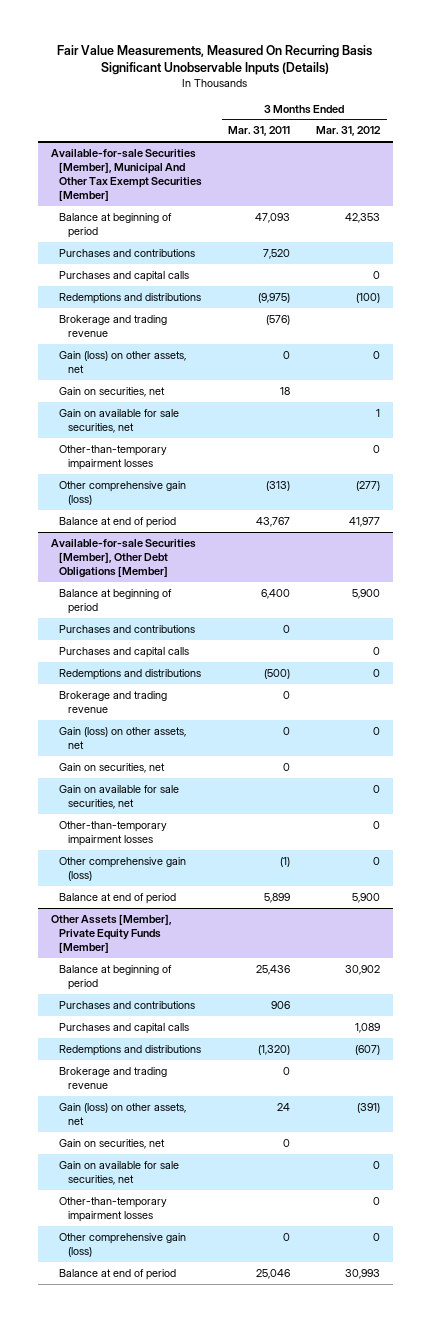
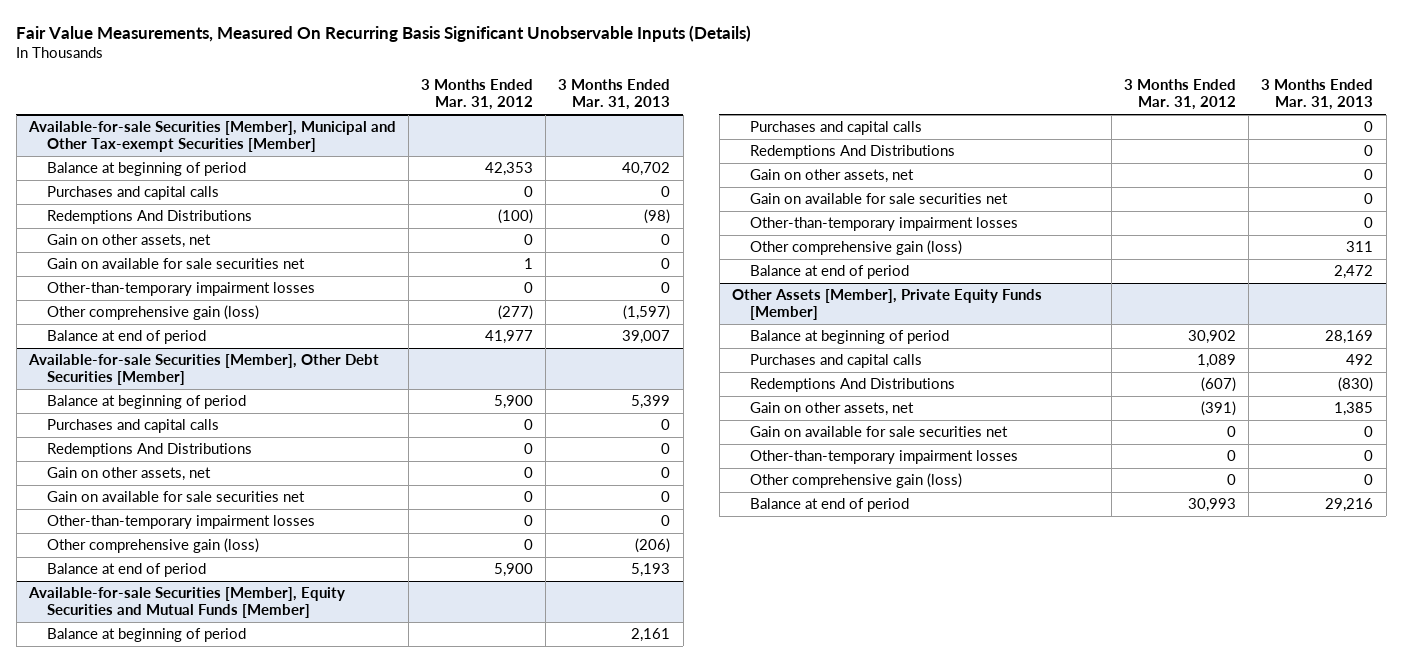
- | 3 Months Ended Mar. 31, 2011 | 3 Months Ended Mar. 31, 2012
+ | 3 Months Ended Mar. 31, 2012 | 3 Months Ended Mar. 31, 2013
- Available-for-sale Securities [Member], Municipal And Other Tax Exempt Securities [Member]
+ Available-for-sale Securities [Member], Municipal and Other Tax-exempt Securities [Member]
- Purchases and contributions | 7,520 |
- Redemptions and distributions | (9,975) | (100)
- Brokerage and trading revenue | (576) |
- Gain (loss) on other assets, net | 0 | 0
- Gain on securities, net | 18 |
- Gain on available for sale securities, net | | 1
+ Redemptions And Distributions | (100) | (98)
+ Gain on other assets, net | 0 | 0
+ Gain on available for sale securities net | 1 | 0
- Available-for-sale Securities [Member], Other Debt Obligations [Member]
+ Available-for-sale Securities [Member], Other Debt Securities [Member]
- Purchases and contributions | 0 |
- Redemptions and distributions | (500) | 0
- Brokerage and trading revenue | 0 |
- Gain (loss) on other assets, net | 0 | 0
- Gain on securities, net | 0 |
- Gain on available for sale securities, net | | 0
+ Redemptions And Distributions | 0 | 0
+ Gain on other assets, net | 0 | 0
+ Gain on available for sale securities net | 0 | 0
+ Available-for-sale Securities [Member], Equity Securities and Mutual Funds [Member]
+ Balance at beginning of period | | 2,161
+ Purchases and capital calls | | 0
+ Redemptions And Distributions | | 0
+ Gain on other assets, net | | 0
+ Gain on available for sale securities net | | 0
+ Other-than-temporary impairment losses | | 0
+ Other comprehensive gain (loss) | | 311
+ Balance at end of period | | 2,472
@ Other Assets [Member], Private Equity Funds [Member]
- Purchases and contributions | 906 |
- Redemptions and distributions | (1,320) | (607)
- Brokerage and trading revenue | 0 |
- Gain (loss) on other assets, net | 24 | (391)
- Gain on securities, net | 0 |
- Gain on available for sale securities, net | | 0
+ Redemptions And Distributions | (607) | (830)
+ Gain on other assets, net | (391) | 1,385
+ Gain on available for sale securities net | 0 | 0

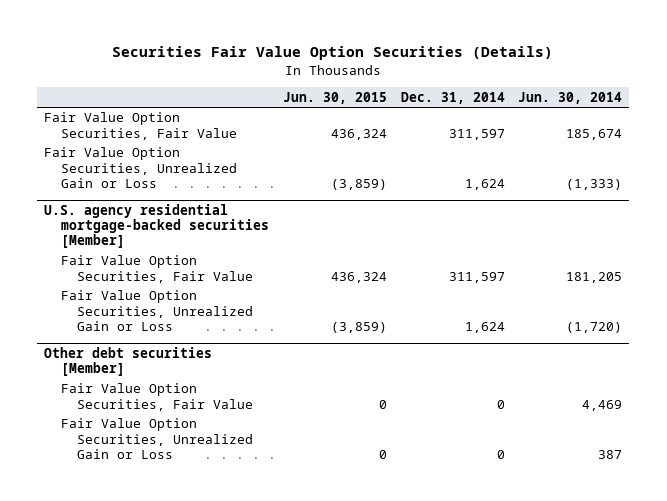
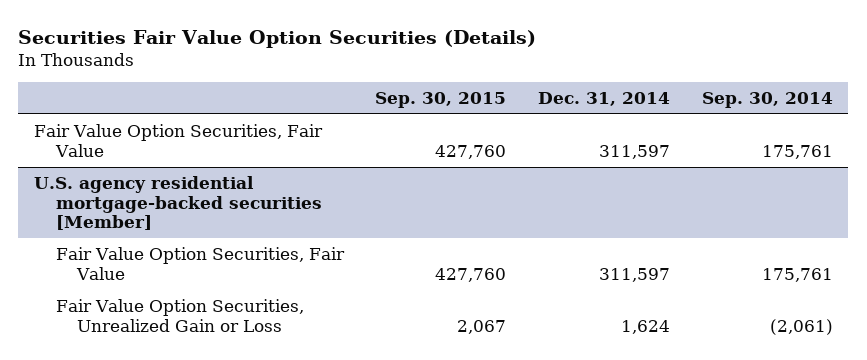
- | Jun. 30, 2015 | Dec. 31, 2014 | Jun. 30, 2014
+ | Sep. 30, 2015 | Dec. 31, 2014 | Sep. 30, 2014
- Fair Value Option Securities, Unrealized Gain or Loss | (3,859) | 1,624 | (1,333)
- Other debt securities [Member]
- Fair Value Option Securities, Fair Value | 0 | 0 | 4,469
- Fair Value Option Securities, Unrealized Gain or Loss | 0 | 0 | 387

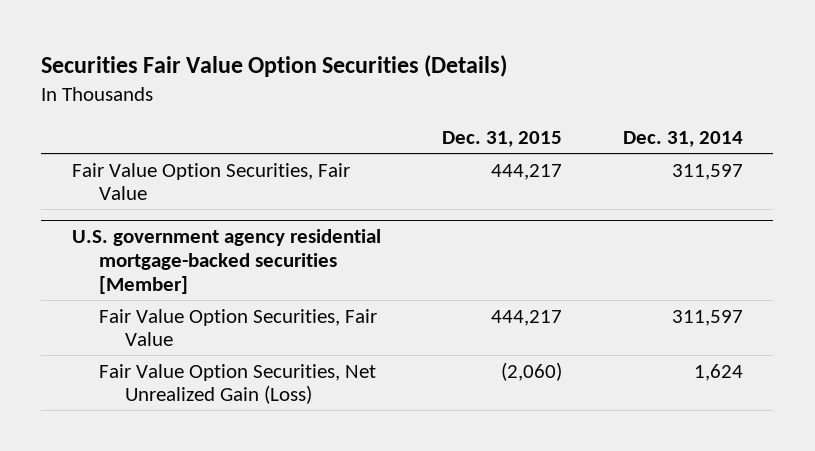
- | Sep. 30, 2015 | Dec. 31, 2014 | Sep. 30, 2014
+ | Dec. 31, 2015 | Dec. 31, 2014
- U.S. agency residential mortgage-backed securities [Member]
+ U.S. government agency residential mortgage-backed securities [Member]
- Fair Value Option Securities, Unrealized Gain or Loss | 2,067 | 1,624 | (2,061)
+ Fair Value Option Securities, Net Unrealized Gain (Loss) | (2,060) | 1,624

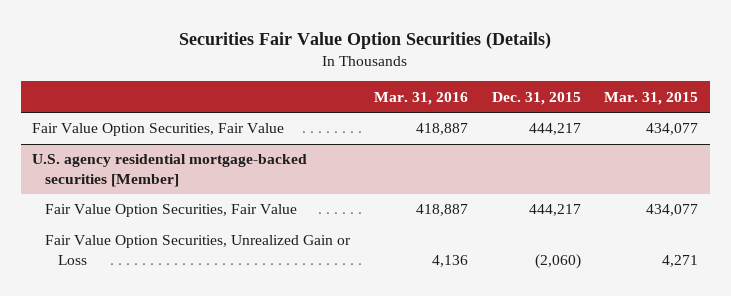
- | Dec. 31, 2015 | Dec. 31, 2014
+ | Mar. 31, 2016 | Dec. 31, 2015 | Mar. 31, 2015
- U.S. government agency residential mortgage-backed securities [Member]
+ U.S. agency residential mortgage-backed securities [Member]
- Fair Value Option Securities, Net Unrealized Gain (Loss) | (2,060) | 1,624
+ Fair Value Option Securities, Unrealized Gain or Loss | 4,136 | (2,060) | 4,271

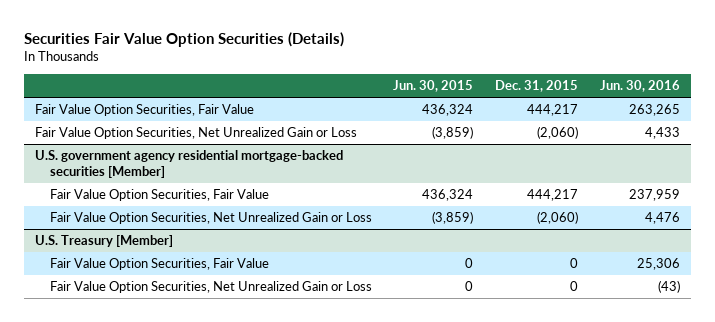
- | Mar. 31, 2016 | Dec. 31, 2015 | Mar. 31, 2015
+ | Jun. 30, 2015 | Dec. 31, 2015 | Jun. 30, 2016
- U.S. agency residential mortgage-backed securities [Member]
+ Fair Value Option Securities, Net Unrealized Gain or Loss | (3,859) | (2,060) | 4,433
+ U.S. government agency residential mortgage-backed securities [Member]
- Fair Value Option Securities, Unrealized Gain or Loss | 4,136 | (2,060) | 4,271
+ Fair Value Option Securities, Net Unrealized Gain or Loss | (3,859) | (2,060) | 4,476
+ U.S. Treasury [Member]
+ Fair Value Option Securities, Fair Value | 0 | 0 | 25,306
+ Fair Value Option Securities, Net Unrealized Gain or Loss | 0 | 0 | (43)

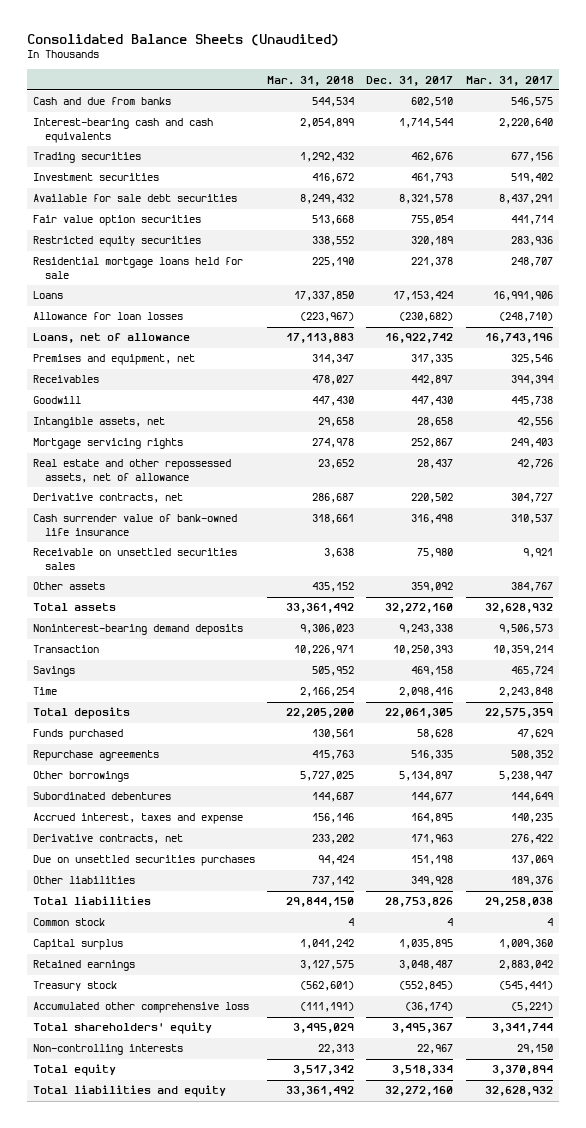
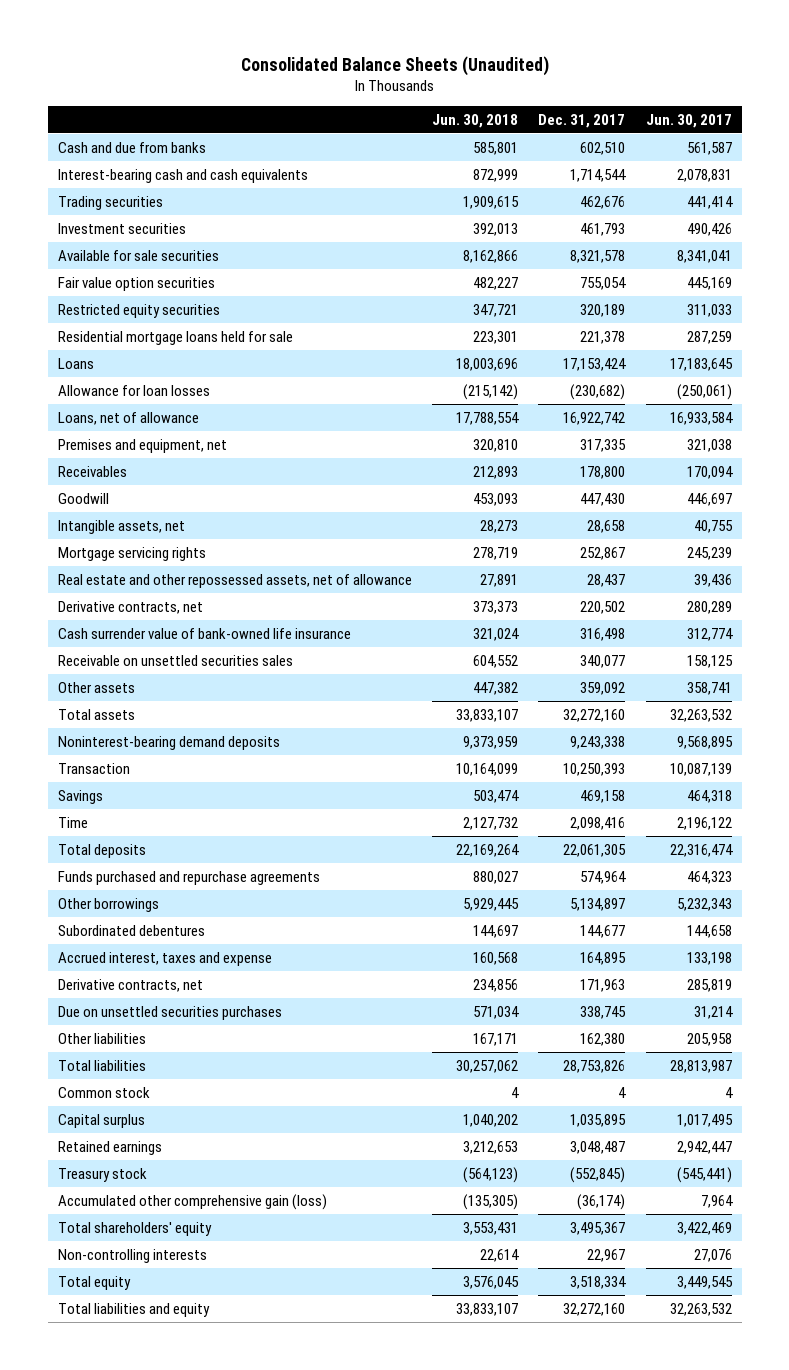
- | Mar. 31, 2018 | Dec. 31, 2017 | Mar. 31, 2017
+ | Jun. 30, 2018 | Dec. 31, 2017 | Jun. 30, 2017
- Available for sale debt securities | 8,249,432 | 8,321,578 | 8,437,291
+ Available for sale securities | 8,162,866 | 8,321,578 | 8,341,041
- Receivables | 478,027 | 442,897 | 394,394
+ Receivables | 212,893 | 178,800 | 170,094
- Receivable on unsettled securities sales | 3,638 | 75,980 | 9,921
+ Receivable on unsettled securities sales | 604,552 | 340,077 | 158,125
- Funds purchased | 130,561 | 58,628 | 47,629
- Repurchase agreements | 415,763 | 516,335 | 508,352
+ Funds purchased and repurchase agreements | 880,027 | 574,964 | 464,323
- Due on unsettled securities purchases | 94,424 | 151,198 | 137,069
- Other liabilities | 737,142 | 349,928 | 189,376
+ Due on unsettled securities purchases | 571,034 | 338,745 | 31,214
+ Other liabilities | 167,171 | 162,380 | 205,958
- Accumulated other comprehensive loss | (111,191) | (36,174) | (5,221)
+ Accumulated other comprehensive gain (loss) | (135,305) | (36,174) | 7,964

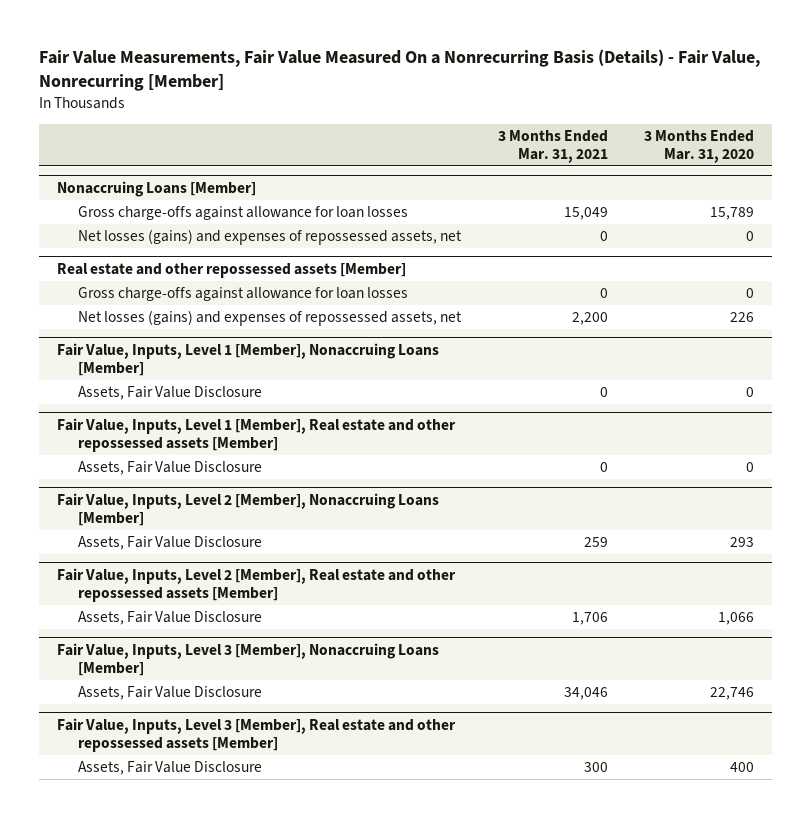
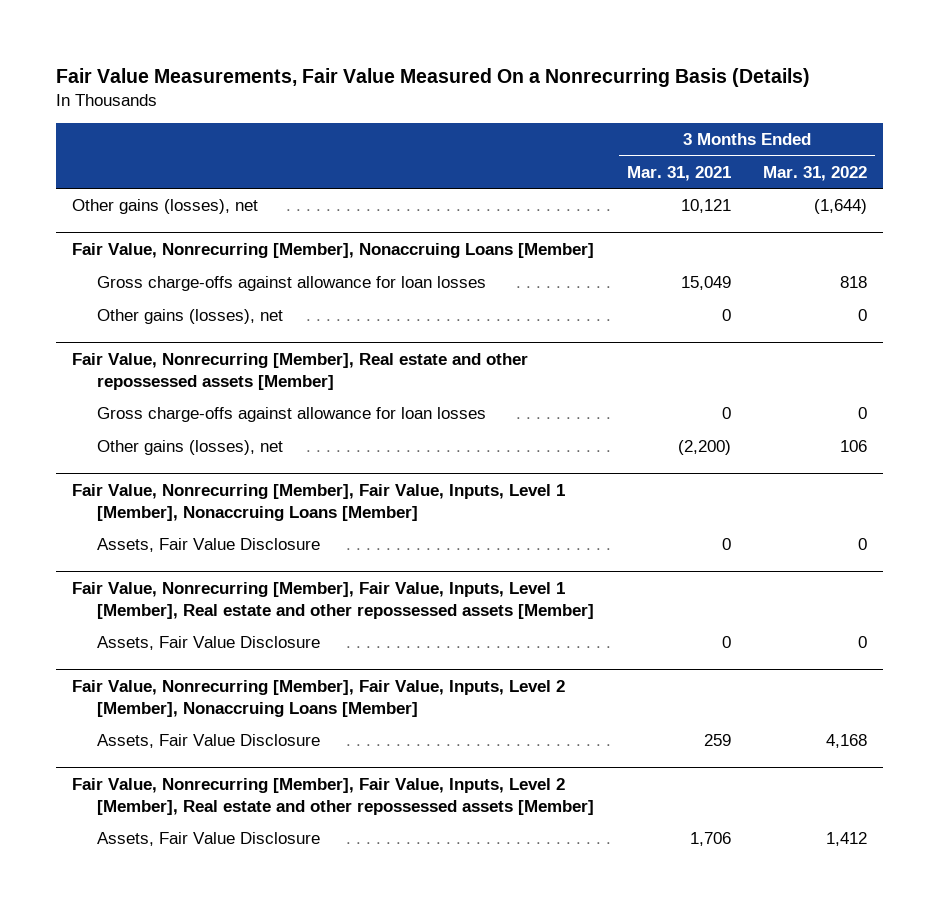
- Fair Value Measurements, Fair Value Measured On a Nonrecurring Basis (Details) - Fair Value, Nonrecurring [Member]
+ Fair Value Measurements, Fair Value Measured On a Nonrecurring Basis (Details)
- | 3 Months Ended Mar. 31, 2021 | 3 Months Ended Mar. 31, 2020
+ | 3 Months Ended Mar. 31, 2021 | 3 Months Ended Mar. 31, 2022
- Nonaccruing Loans [Member]
+ Other gains (losses), net | 10,121 | (1,644)
+ Fair Value, Nonrecurring [Member], Nonaccruing Loans [Member]
- Net losses (gains) and expenses of repossessed assets, net | 0 | 0
- Real estate and other repossessed assets [Member]
+ Other gains (losses), net | 0 | 0
+ Fair Value, Nonrecurring [Member], Real estate and other repossessed assets [Member]
- Net losses (gains) and expenses of repossessed assets, net | 2,200 | 226
- Fair Value, Inputs, Level 1 [Member], Nonaccruing Loans [Member]
+ Other gains (losses), net | (2,200) | 106
+ Fair Value, Nonrecurring [Member], Fair Value, Inputs, Level 1 [Member], Nonaccruing Loans [Member]
- Fair Value, Inputs, Level 1 [Member], Real estate and other repossessed assets [Member]
+ Fair Value, Nonrecurring [Member], Fair Value, Inputs, Level 1 [Member], Real estate and other repossessed assets [Member]
- Fair Value, Inputs, Level 2 [Member], Nonaccruing Loans [Member]
+ Fair Value, Nonrecurring [Member], Fair Value, Inputs, Level 2 [Member], Nonaccruing Loans [Member]
- Fair Value, Inputs, Level 2 [Member], Real estate and other repossessed assets [Member]
+ Fair Value, Nonrecurring [Member], Fair Value, Inputs, Level 2 [Member], Real estate and other repossessed assets [Member]
- Fair Value, Inputs, Level 3 [Member], Nonaccruing Loans [Member]
- Assets, Fair Value Disclosure | 34,046 | 22,746
- Fair Value, Inputs, Level 3 [Member], Real estate and other repossessed assets [Member]
- Assets, Fair Value Disclosure | 300 | 400

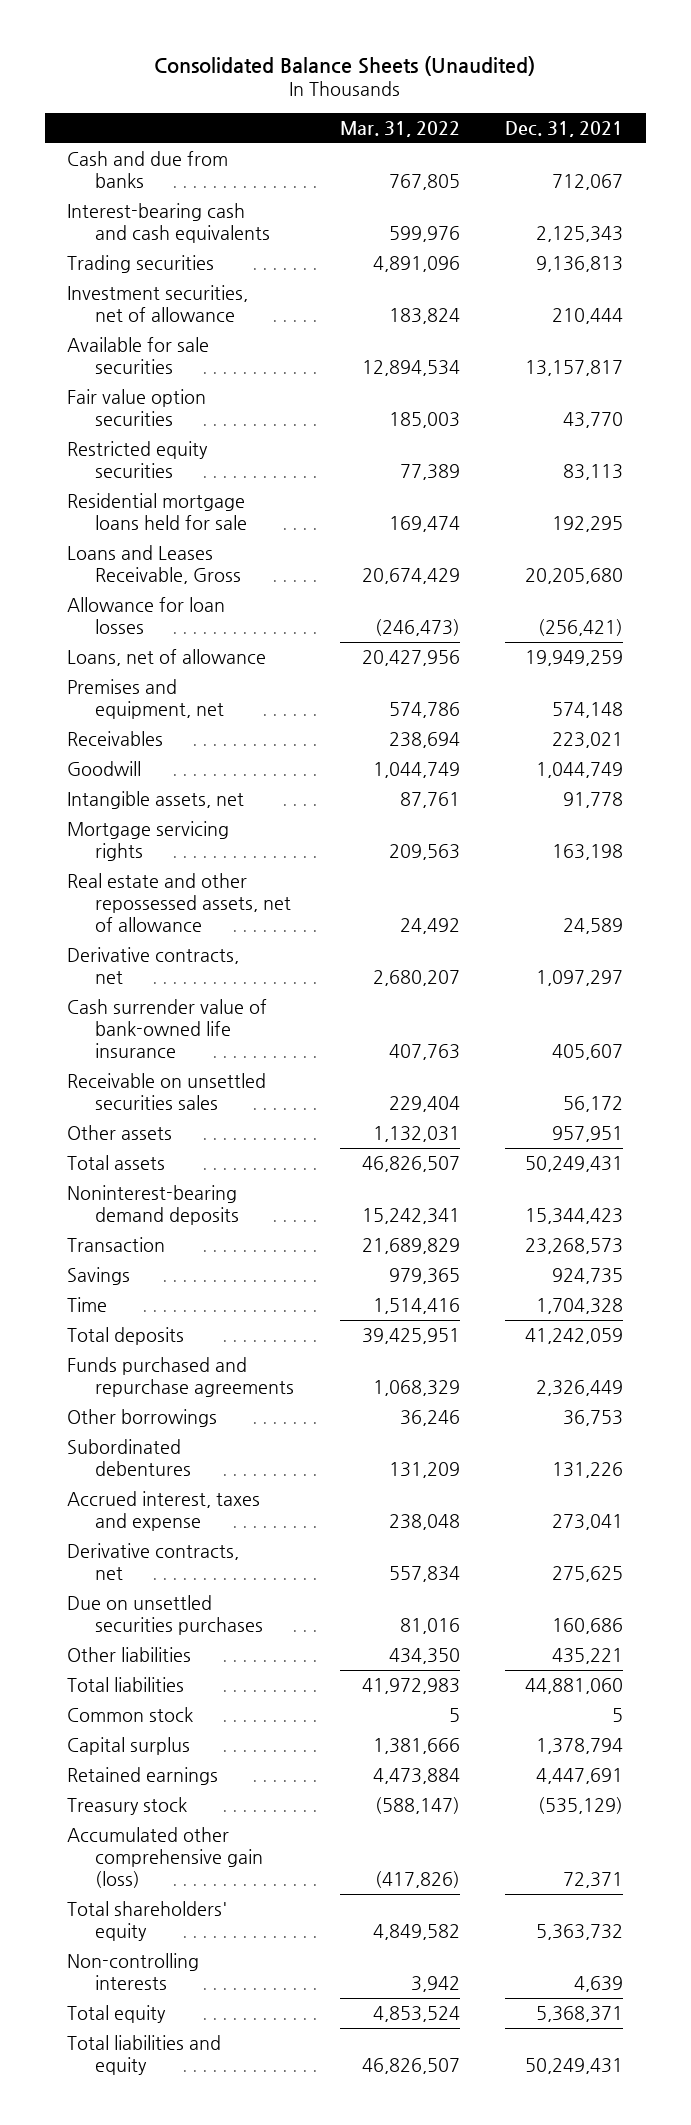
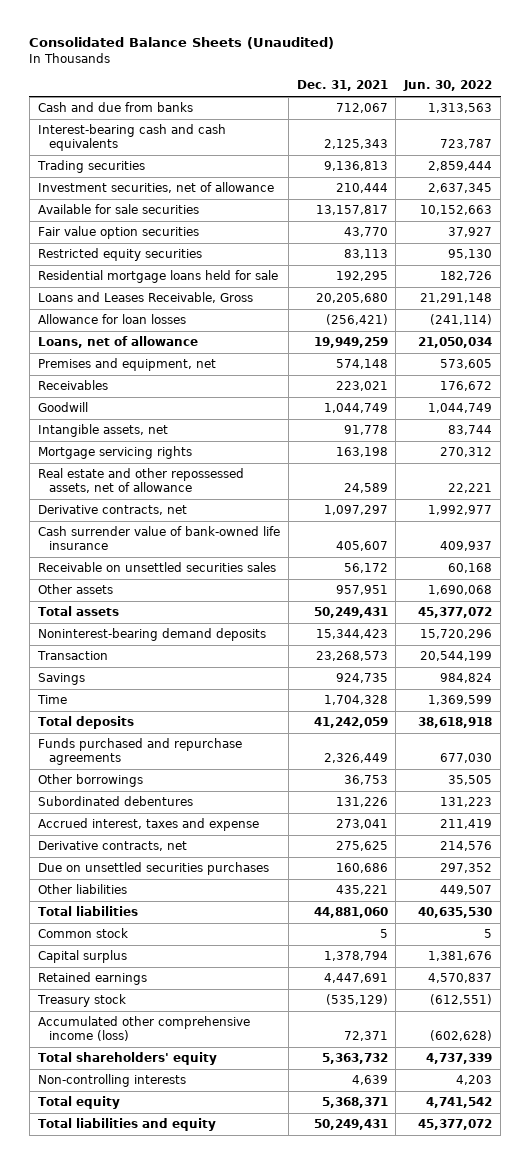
- | Mar. 31, 2022 | Dec. 31, 2021
+ | Dec. 31, 2021 | Jun. 30, 2022
- Accumulated other comprehensive gain (loss) | (417,826) | 72,371
+ Accumulated other comprehensive income (loss) | 72,371 | (602,628)

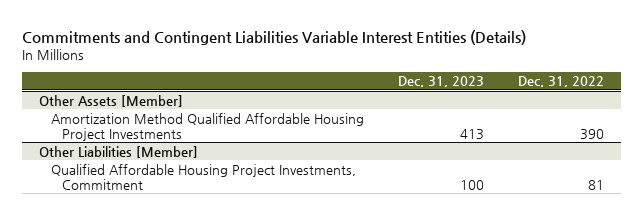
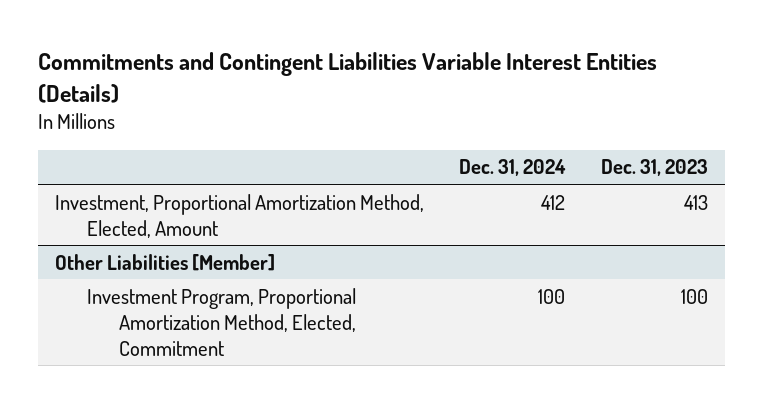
- | Dec. 31, 2023 | Dec. 31, 2022
+ | Dec. 31, 2024 | Dec. 31, 2023
- Other Assets [Member]
- Amortization Method Qualified Affordable Housing Project Investments | 413 | 390
+ Investment, Proportional Amortization Method, Elected, Amount | 412 | 413
@ Other Liabilities [Member]
- Qualified Affordable Housing Project Investments, Commitment | 100 | 81
+ Investment Program, Proportional Amortization Method, Elected, Commitment | 100 | 100

